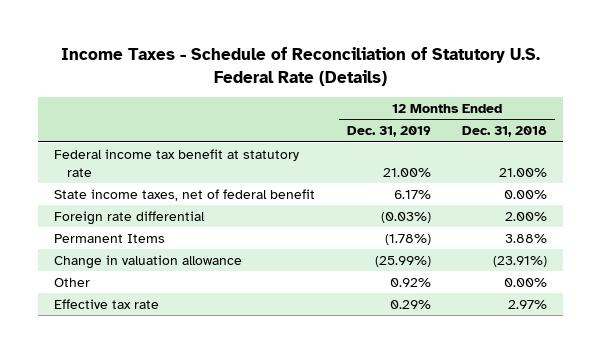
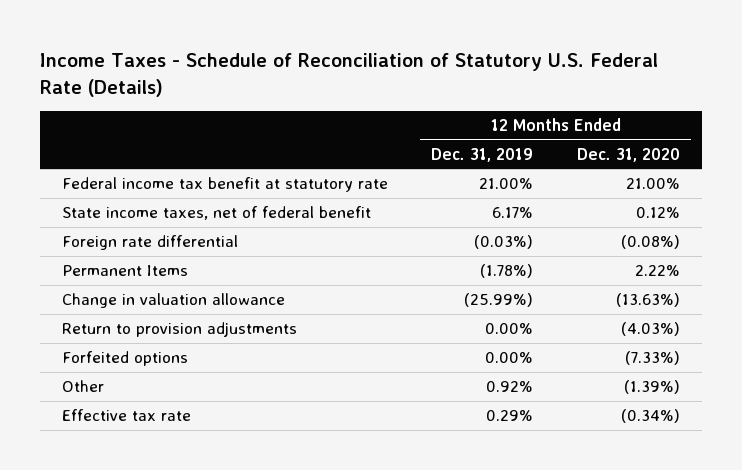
- | 12 Months Ended Dec. 31, 2019 | 12 Months Ended Dec. 31, 2018
+ | 12 Months Ended Dec. 31, 2019 | 12 Months Ended Dec. 31, 2020
+ Return to provision adjustments | 0.00% | (4.03%)
+ Forfeited options | 0.00% | (7.33%)

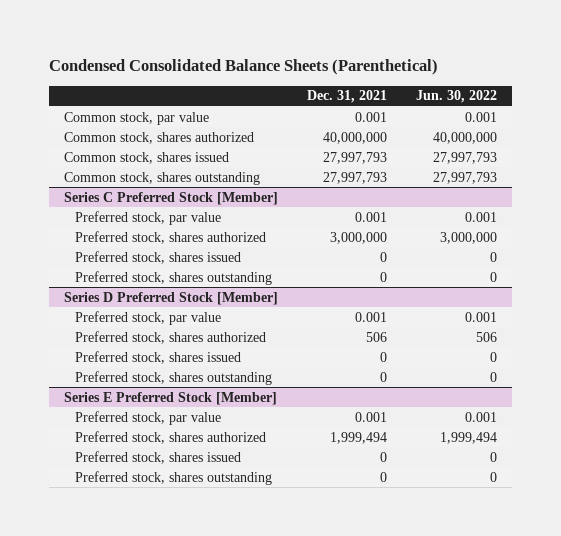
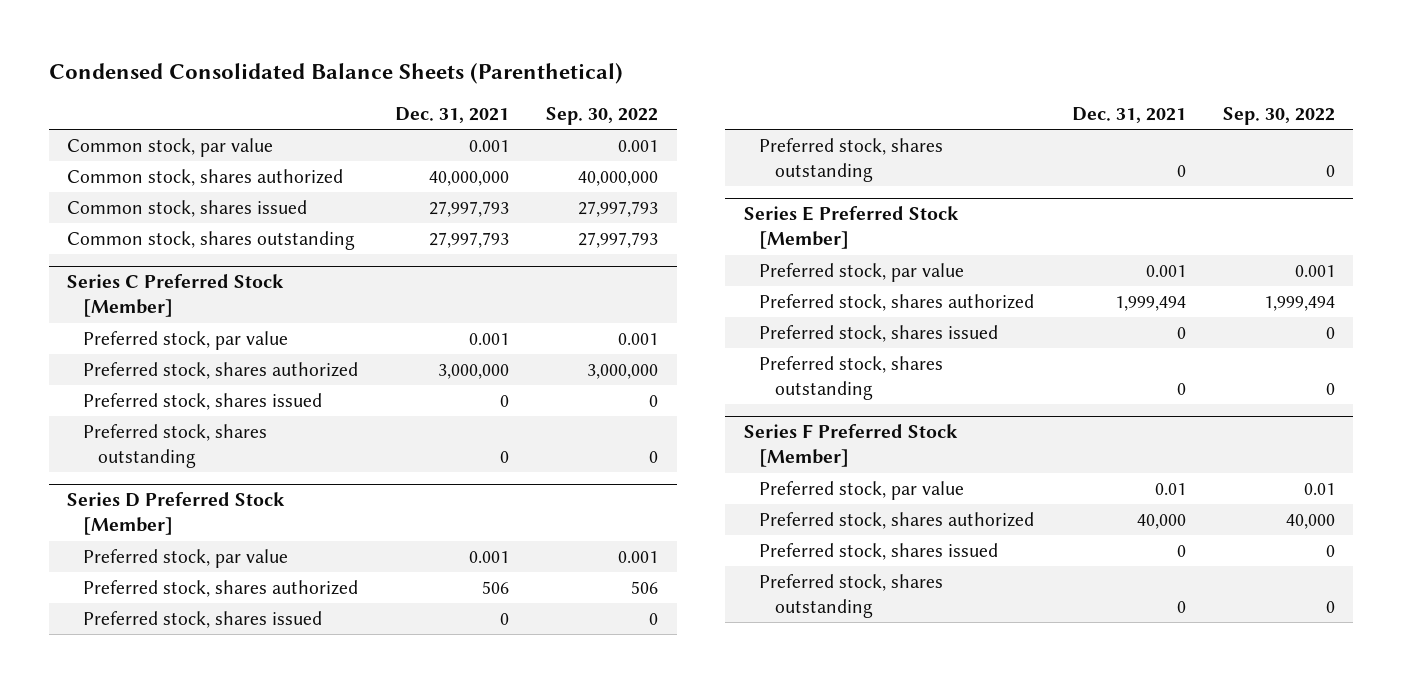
- | Dec. 31, 2021 | Jun. 30, 2022
+ | Dec. 31, 2021 | Sep. 30, 2022
+ Series F Preferred Stock [Member]
+ Preferred stock, par value | 0.01 | 0.01
+ Preferred stock, shares authorized | 40,000 | 40,000
+ Preferred stock, shares issued | 0 | 0
+ Preferred stock, shares outstanding | 0 | 0

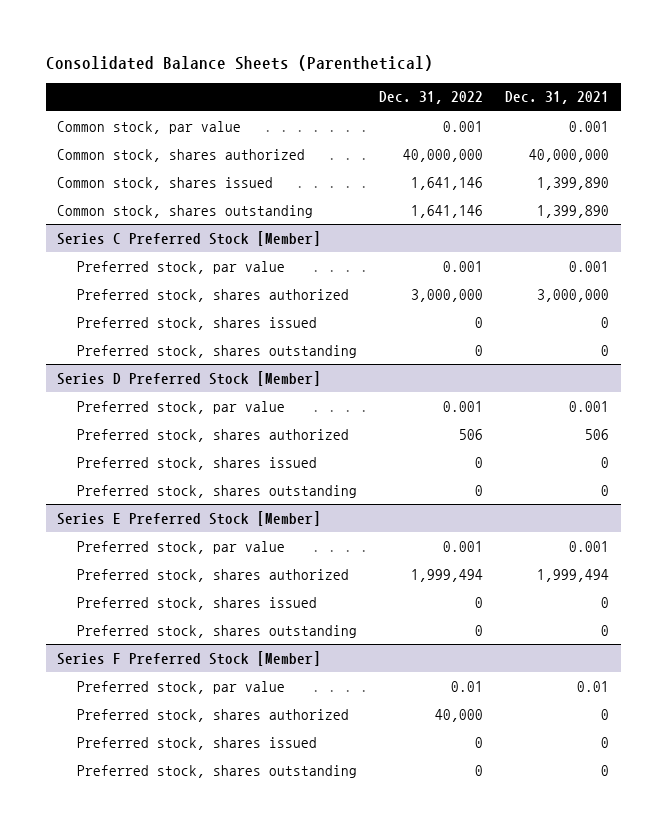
- Condensed Consolidated Balance Sheets (Parenthetical)
+ Consolidated Balance Sheets (Parenthetical)
- | Dec. 31, 2021 | Sep. 30, 2022
+ | Dec. 31, 2022 | Dec. 31, 2021
- Common stock, shares issued | 27,997,793 | 27,997,793
- Common stock, shares outstanding | 27,997,793 | 27,997,793
+ Common stock, shares issued | 1,641,146 | 1,399,890
+ Common stock, shares outstanding | 1,641,146 | 1,399,890
@ Series F Preferred Stock [Member]
- Preferred stock, shares authorized | 40,000 | 40,000
+ Preferred stock, shares authorized | 40,000 | 0

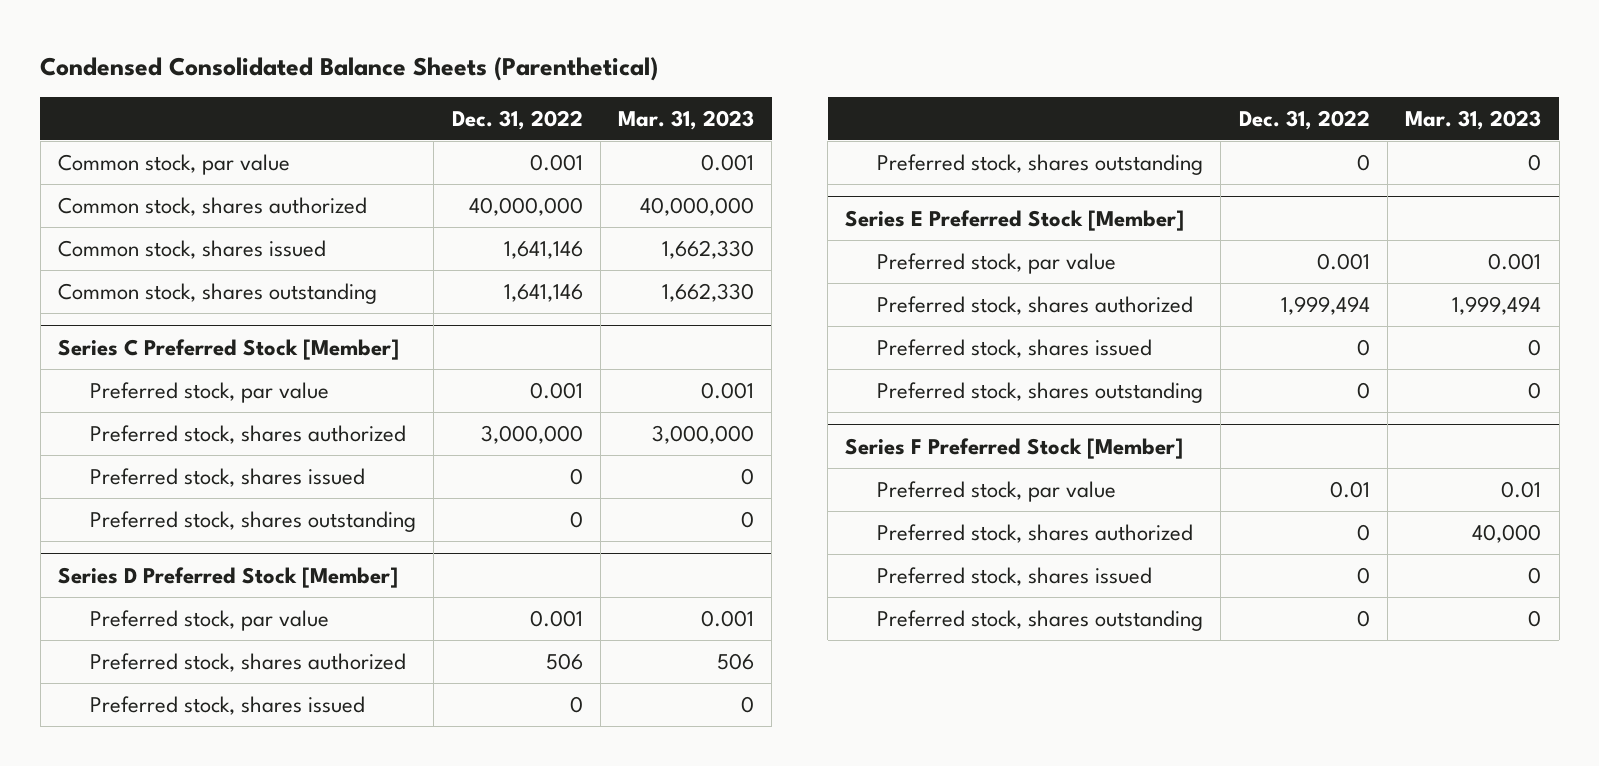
- Consolidated Balance Sheets (Parenthetical)
+ Condensed Consolidated Balance Sheets (Parenthetical)
- | Dec. 31, 2022 | Dec. 31, 2021
+ | Dec. 31, 2022 | Mar. 31, 2023
@ Series F Preferred Stock [Member]
- Preferred stock, shares authorized | 40,000 | 0
+ Preferred stock, shares authorized | 0 | 40,000

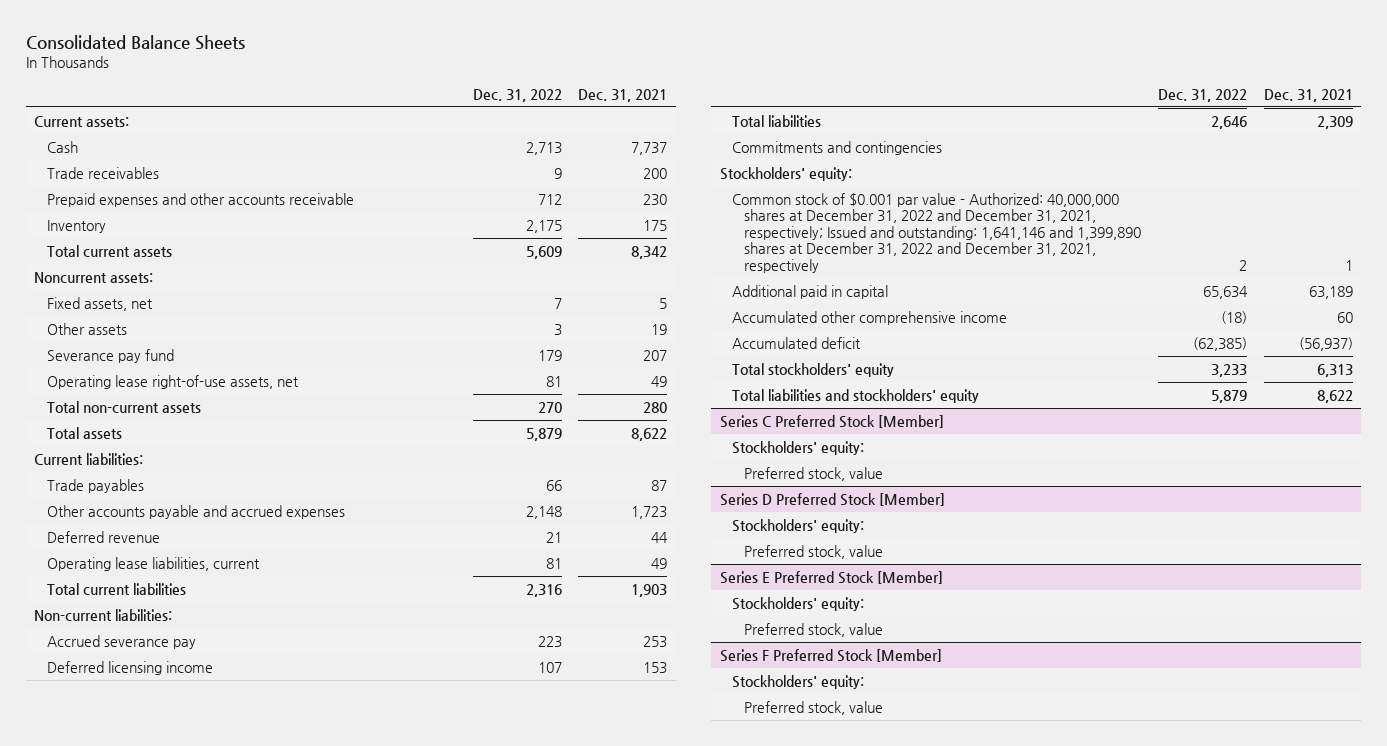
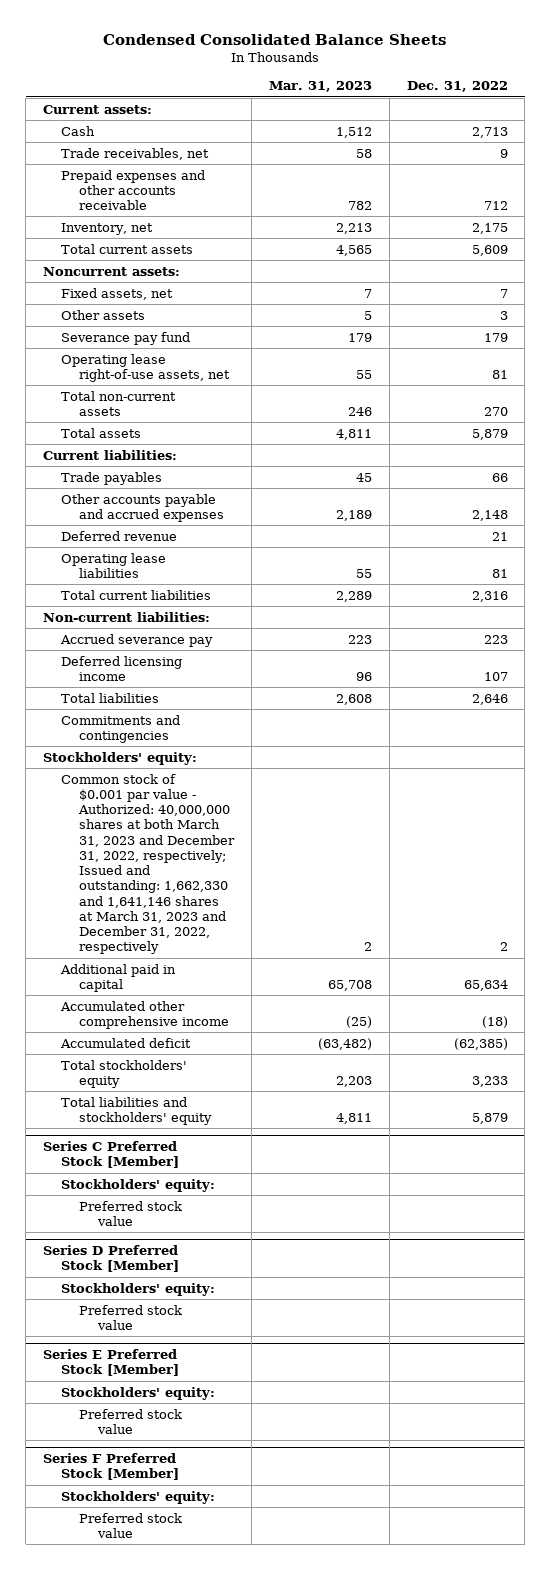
- Consolidated Balance Sheets
+ Condensed Consolidated Balance Sheets
- | Dec. 31, 2022 | Dec. 31, 2021
+ | Mar. 31, 2023 | Dec. 31, 2022
- Trade receivables | 9 | 200
+ Trade receivables, net | 58 | 9
- Inventory | 2,175 | 175
+ Inventory, net | 2,213 | 2,175
- Operating lease liabilities, current | 81 | 49
+ Operating lease liabilities | 55 | 81
- Common stock of $0.001 par value - Authorized: 40,000,000 shares at December 31, 2022 and December 31, 2021, respectively; Issued and outstanding: 1,641,146 and 1,399,890 shares at December 31, 2022 and December 31, 2021, respectively | 2 | 1
+ Common stock of $0.001 par value - Authorized: 40,000,000 shares at both March 31, 2023 and December 31, 2022, respectively; Issued and outstanding: 1,662,330 and 1,641,146 shares at March 31, 2023 and December 31, 2022, respectively | 2 | 2
@ Series C Preferred Stock [Member]
- Preferred stock, value
+ Preferred stock value
@ Series D Preferred Stock [Member]
- Preferred stock, value
+ Preferred stock value
@ Series E Preferred Stock [Member]
- Preferred stock, value
+ Preferred stock value
@ Series F Preferred Stock [Member]
- Preferred stock, value
+ Preferred stock value

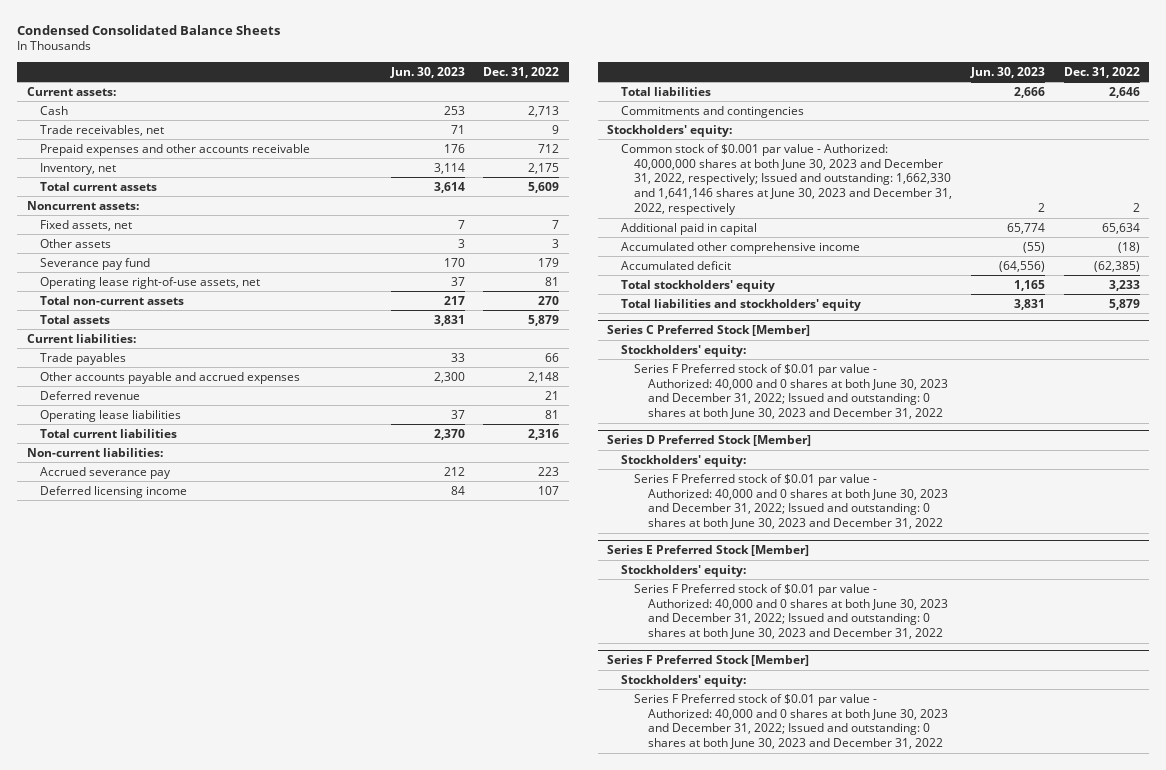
- | Mar. 31, 2023 | Dec. 31, 2022
+ | Jun. 30, 2023 | Dec. 31, 2022
- Common stock of $0.001 par value - Authorized: 40,000,000 shares at both March 31, 2023 and December 31, 2022, respectively; Issued and outstanding: 1,662,330 and 1,641,146 shares at March 31, 2023 and December 31, 2022, respectively | 2 | 2
+ Common stock of $0.001 par value - Authorized: 40,000,000 shares at both June 30, 2023 and December 31, 2022, respectively; Issued and outstanding: 1,662,330 and 1,641,146 shares at June 30, 2023 and December 31, 2022, respectively | 2 | 2
@ Series C Preferred Stock [Member]
- Preferred stock value
+ Series F Preferred stock of $0.01 par value - Authorized: 40,000 and 0 shares at both June 30, 2023 and December 31, 2022; Issued and outstanding: 0 shares at both June 30, 2023 and December 31, 2022
@ Series D Preferred Stock [Member]
- Preferred stock value
+ Series F Preferred stock of $0.01 par value - Authorized: 40,000 and 0 shares at both June 30, 2023 and December 31, 2022; Issued and outstanding: 0 shares at both June 30, 2023 and December 31, 2022
@ Series E Preferred Stock [Member]
- Preferred stock value
+ Series F Preferred stock of $0.01 par value - Authorized: 40,000 and 0 shares at both June 30, 2023 and December 31, 2022; Issued and outstanding: 0 shares at both June 30, 2023 and December 31, 2022
@ Series F Preferred Stock [Member]
- Preferred stock value
+ Series F Preferred stock of $0.01 par value - Authorized: 40,000 and 0 shares at both June 30, 2023 and December 31, 2022; Issued and outstanding: 0 shares at both June 30, 2023 and December 31, 2022

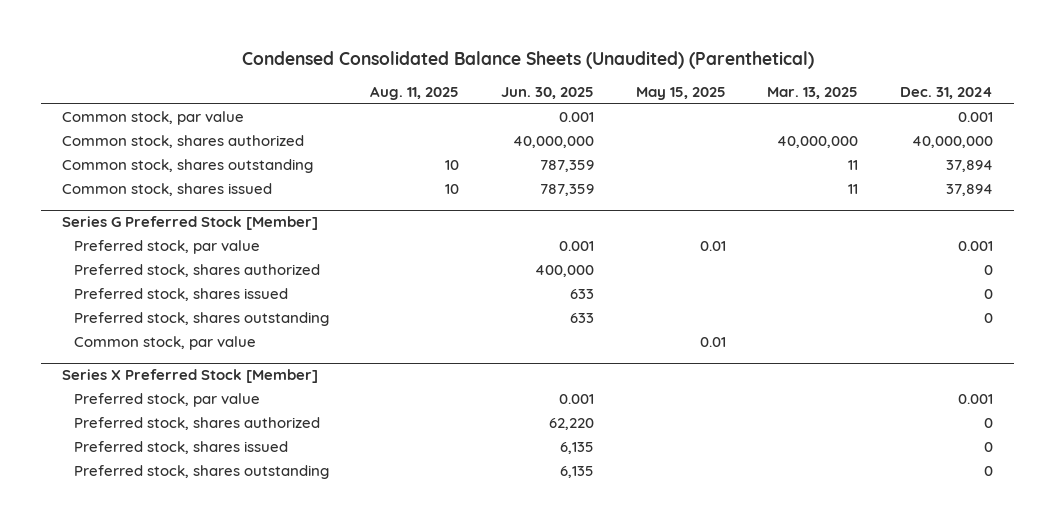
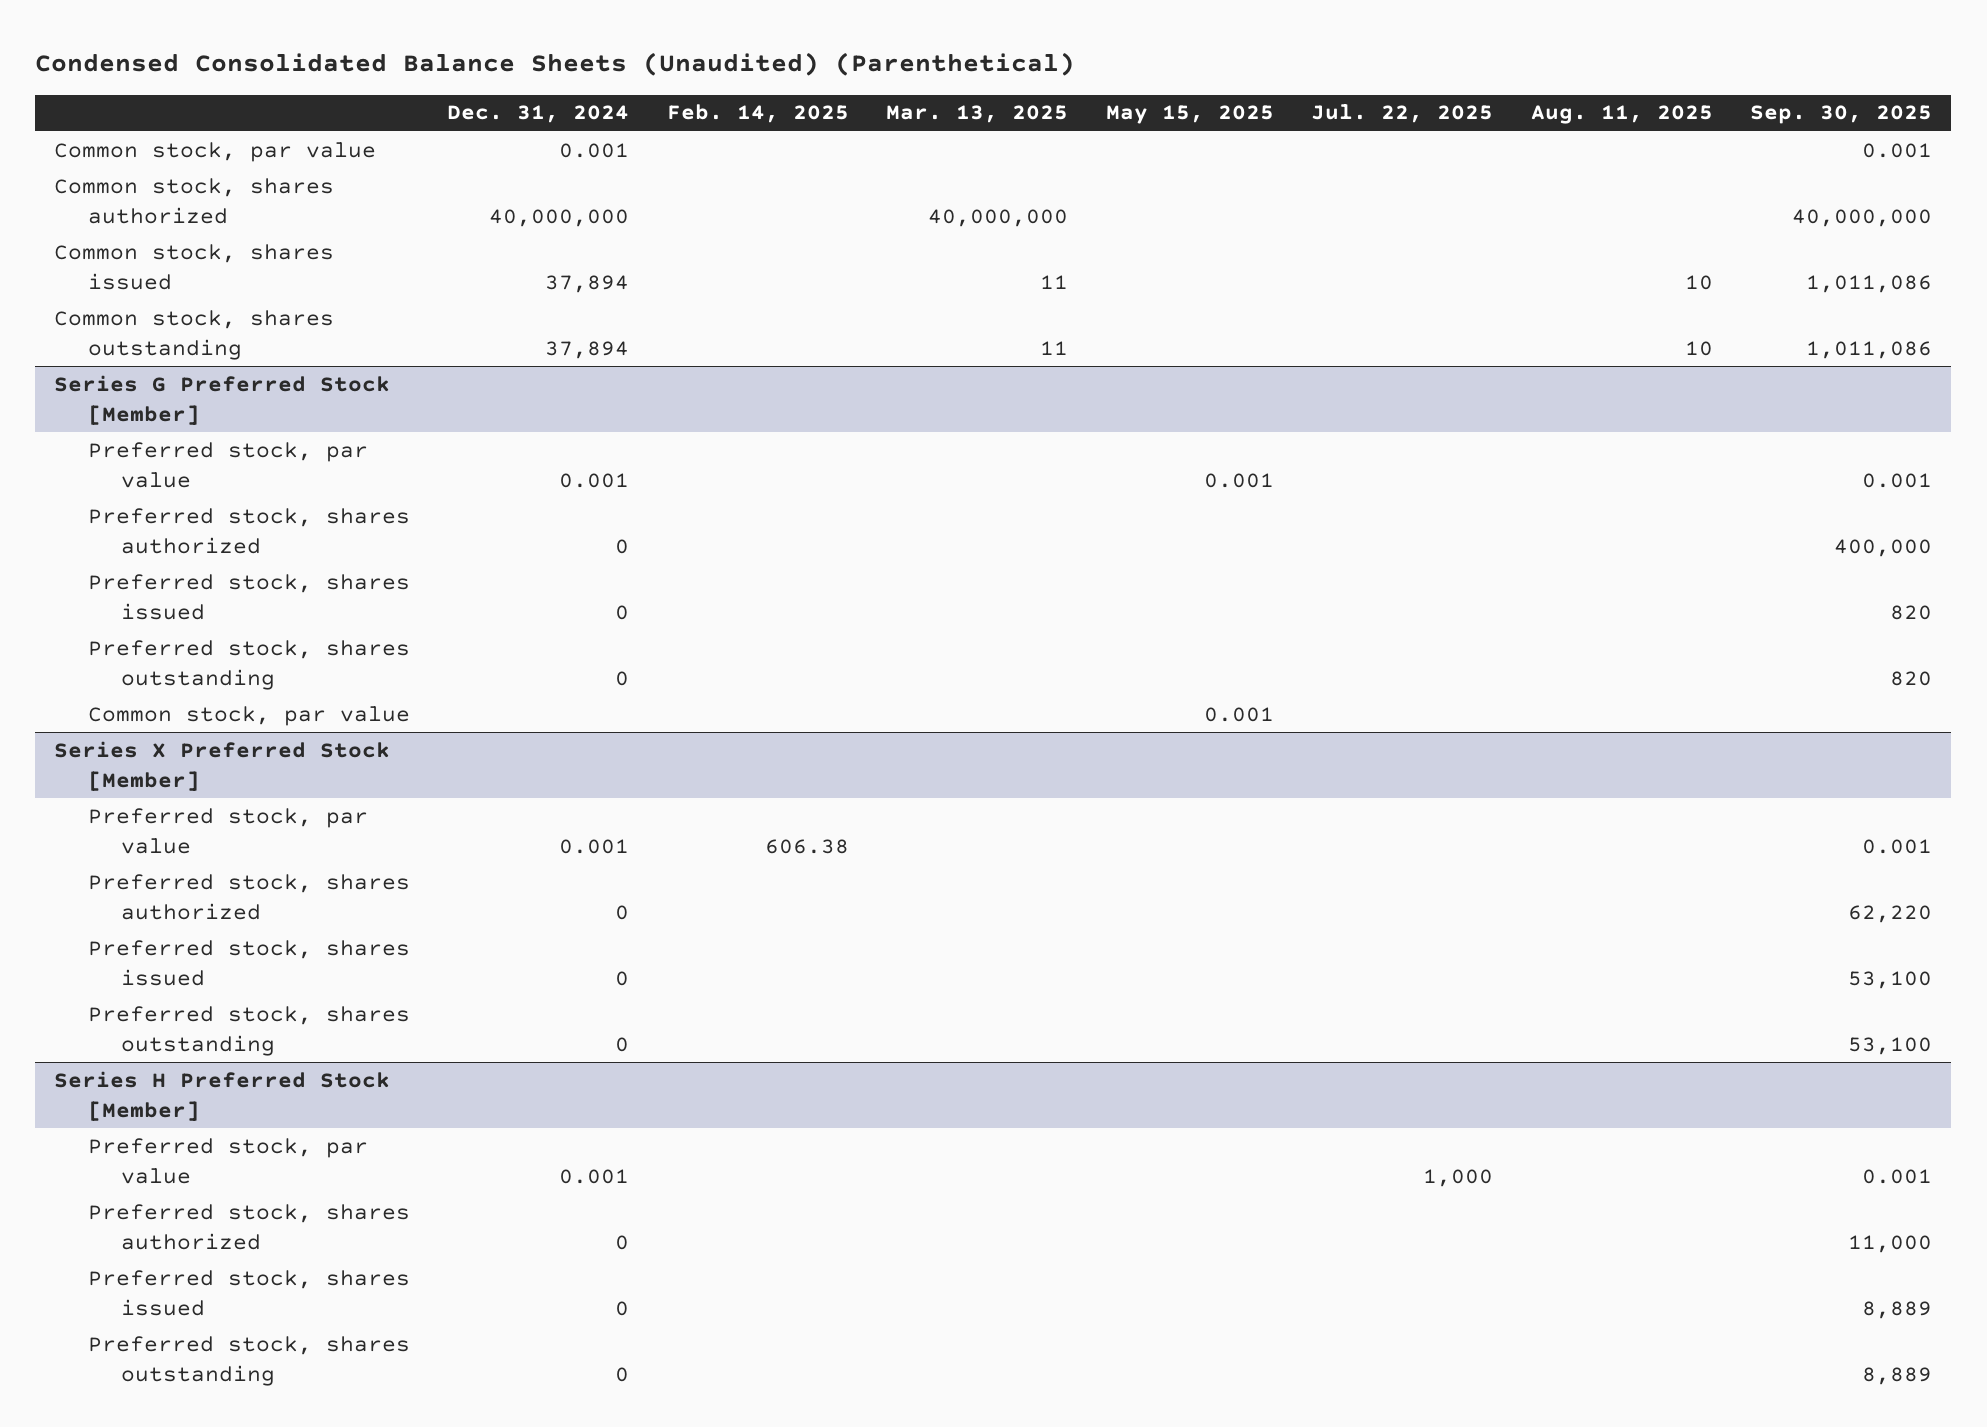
- | Aug. 11, 2025 | Jun. 30, 2025 | May 15, 2025 | Mar. 13, 2025 | Dec. 31, 2024
+ | Dec. 31, 2024 | Feb. 14, 2025 | Mar. 13, 2025 | May 15, 2025 | Jul. 22, 2025 | Aug. 11, 2025 | Sep. 30, 2025
moved down: Common stock, shares outstanding | 37,894 | | 11 | | | 10 | 1,011,086
@ Series G Preferred Stock [Member]
- Preferred stock, par value | | 0.001 | 0.01 | | 0.001
+ Preferred stock, par value | 0.001 | | | 0.001 | | | 0.001
- Common stock, par value | | | 0.01 | |
+ Common stock, par value | | | | 0.001 | | |
+ Series H Preferred Stock [Member]
+ Preferred stock, par value | 0.001 | | | | 1,000 | | 0.001
+ Preferred stock, shares authorized | 0 | | | | | | 11,000
+ Preferred stock, shares issued | 0 | | | | | | 8,889
+ Preferred stock, shares outstanding | 0 | | | | | | 8,889

